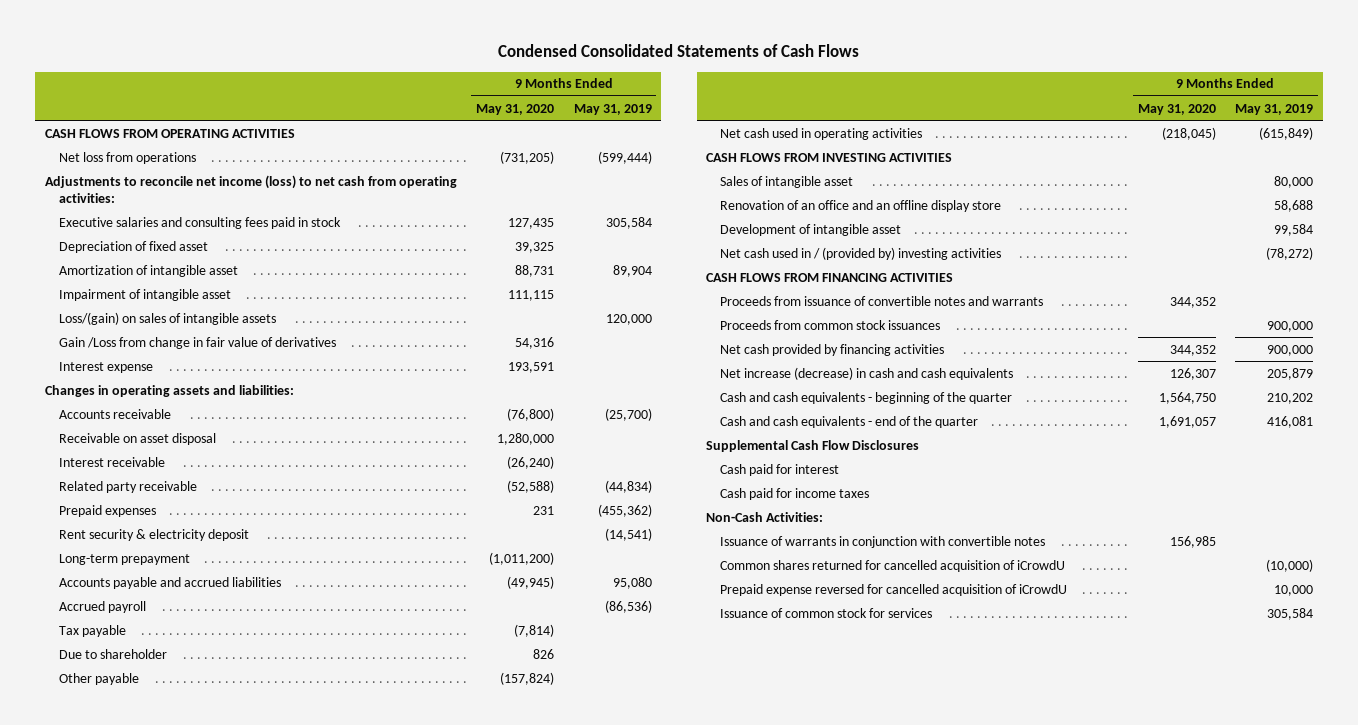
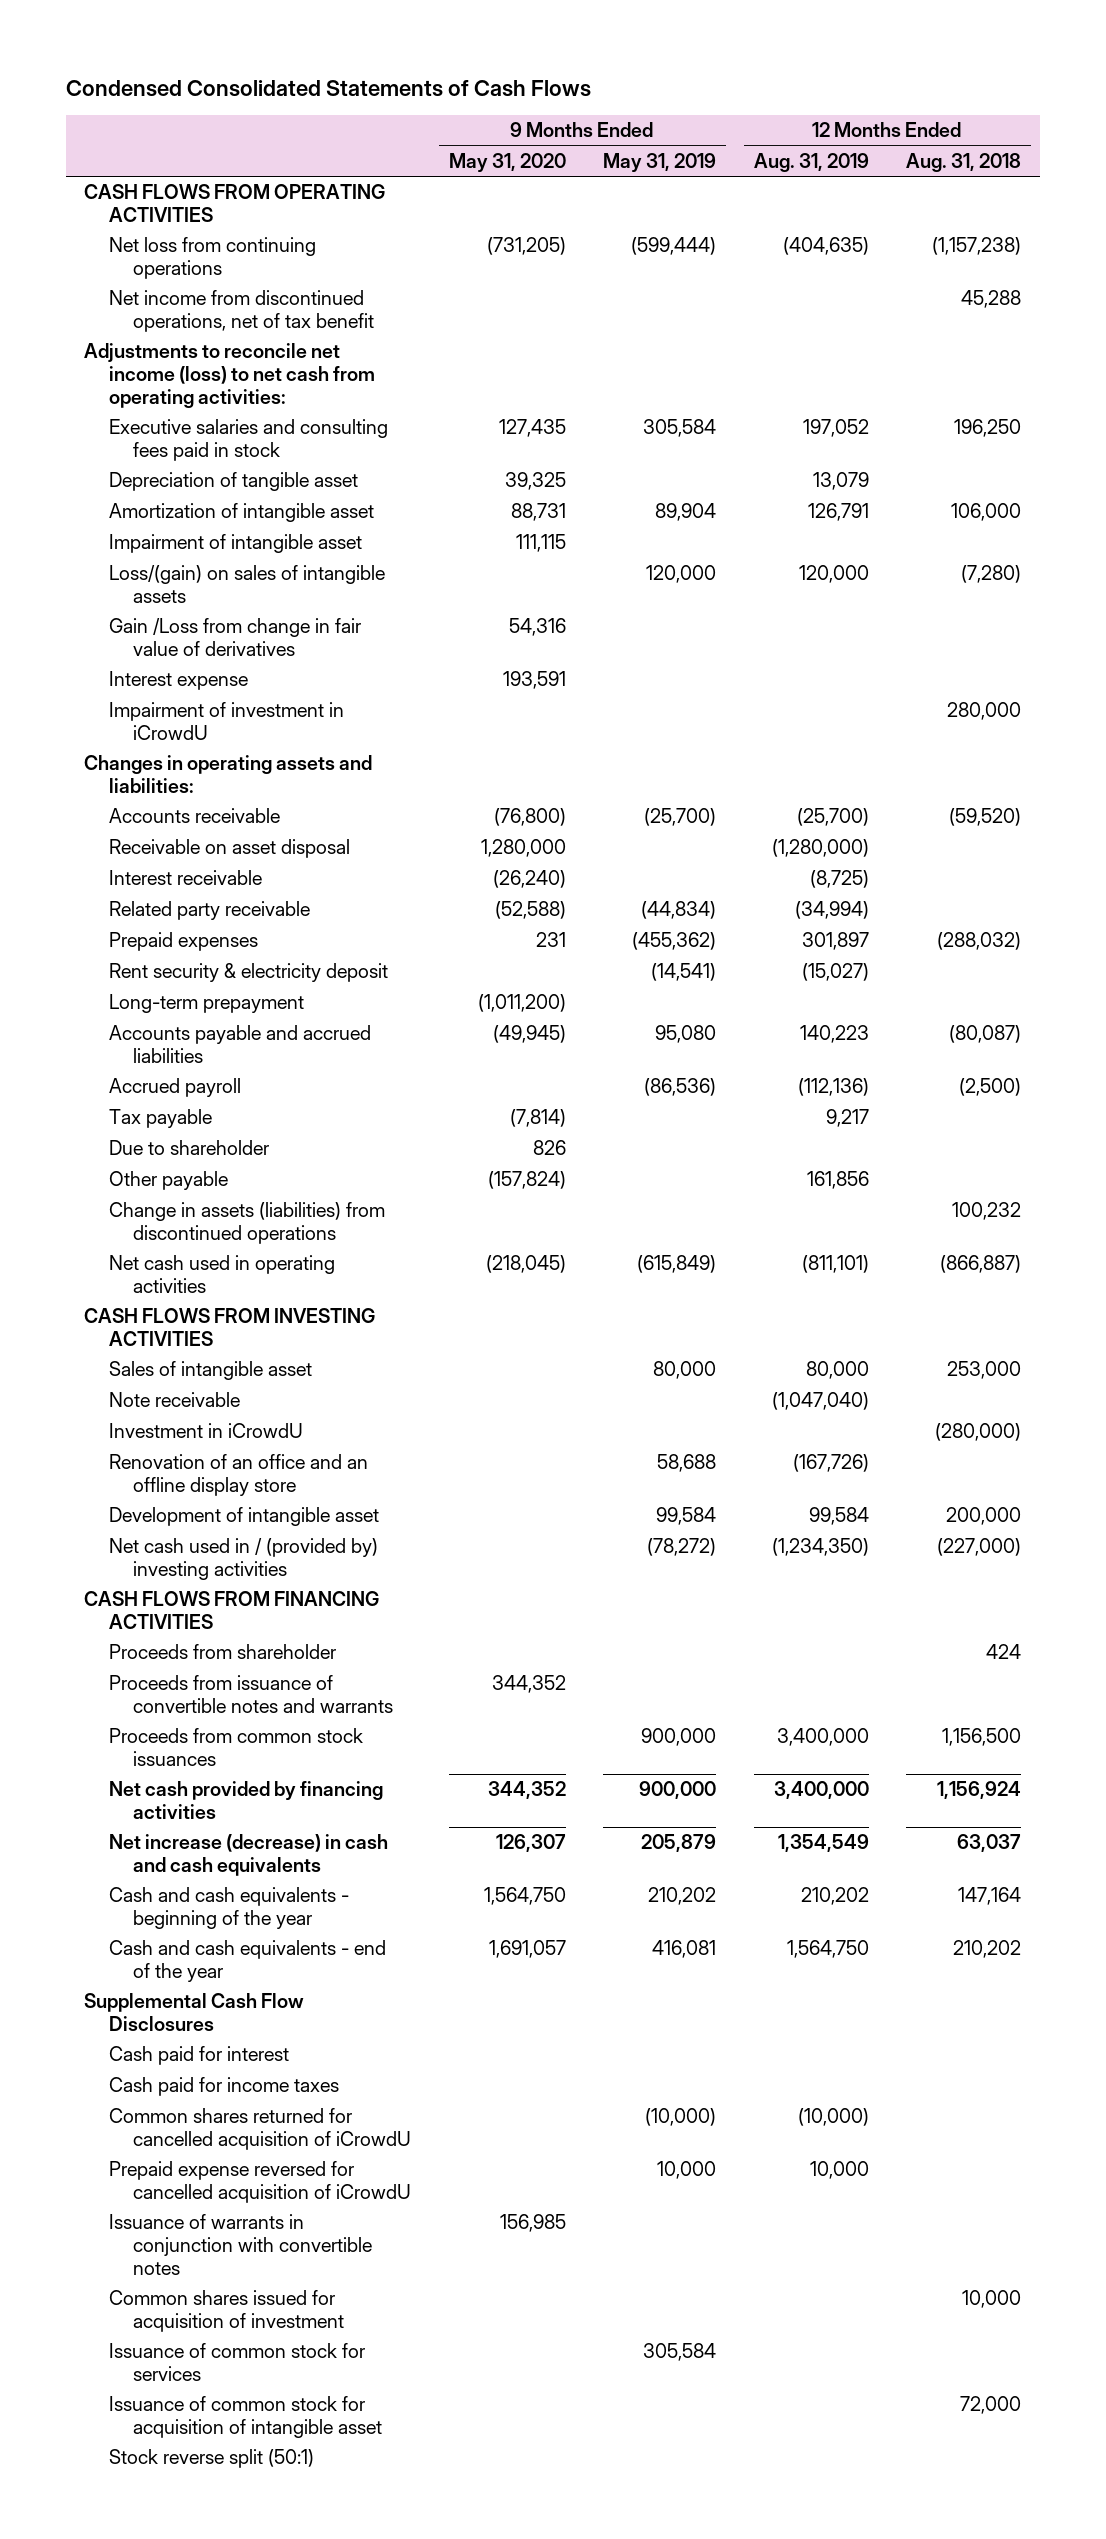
- | 9 Months Ended May 31, 2020 | 9 Months Ended May 31, 2019
+ | 9 Months Ended May 31, 2020 | 9 Months Ended May 31, 2019 | 12 Months Ended Aug. 31, 2019 | 12 Months Ended Aug. 31, 2018
- Net loss from operations | (731,205) | (599,444)
+ Net loss from continuing operations | (731,205) | (599,444) | (404,635) | (1,157,238)
+ Net income from discontinued operations, net of tax benefit | | | | 45,288
- Depreciation of fixed asset | 39,325 |
+ Depreciation of tangible asset | 39,325 | | 13,079 |
+ Impairment of investment in iCrowdU | | | | 280,000
+ Change in assets (liabilities) from discontinued operations | | | | 100,232
+ Note receivable | | | (1,047,040) |
+ Investment in iCrowdU | | | | (280,000)
+ Proceeds from shareholder | | | | 424
- Cash and cash equivalents - beginning of the quarter | 1,564,750 | 210,202
- Cash and cash equivalents - end of the quarter | 1,691,057 | 416,081
+ Cash and cash equivalents - beginning of the year | 1,564,750 | 210,202 | 210,202 | 147,164
+ Cash and cash equivalents - end of the year | 1,691,057 | 416,081 | 1,564,750 | 210,202
- Non-Cash Activities:
moved down: Issuance of warrants in conjunction with convertible notes | 156,985 | | |
+ Common shares issued for acquisition of investment | | | | 10,000
+ Issuance of common stock for acquisition of intangible asset | | | | 72,000
+ Stock reverse split (50:1)

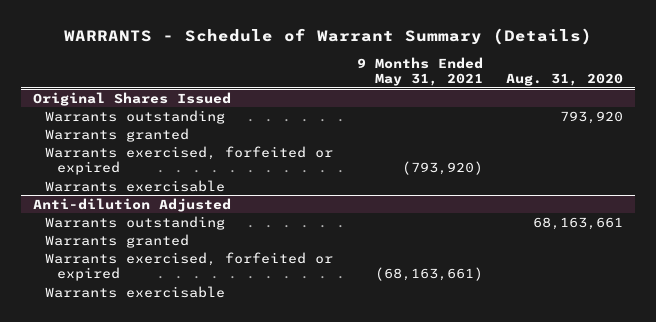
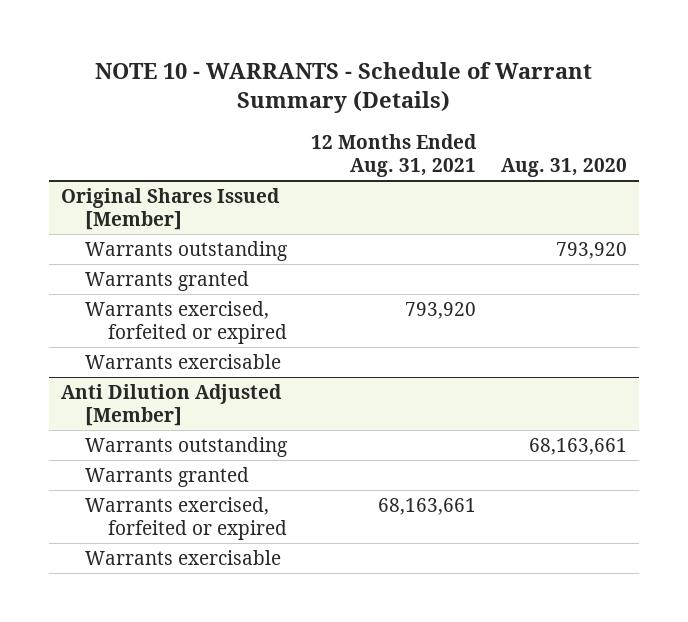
- WARRANTS - Schedule of Warrant Summary (Details)
+ NOTE 10 - WARRANTS - Schedule of Warrant Summary (Details)
- | 9 Months Ended May 31, 2021 | Aug. 31, 2020
+ | 12 Months Ended Aug. 31, 2021 | Aug. 31, 2020
- Original Shares Issued
+ Original Shares Issued [Member]
- Anti-dilution Adjusted
+ Anti Dilution Adjusted [Member]

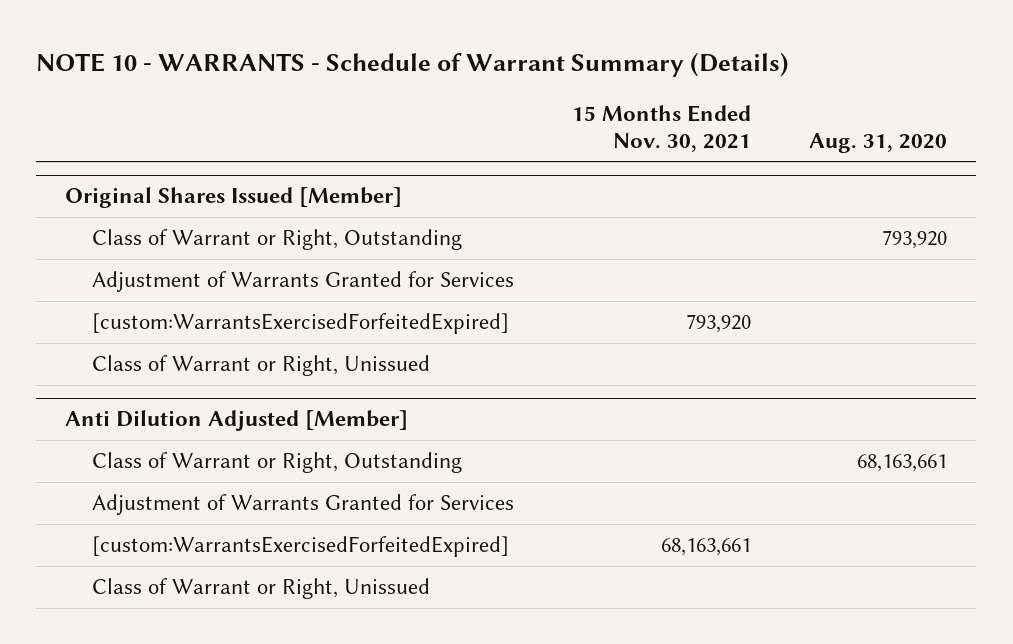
- | 12 Months Ended Aug. 31, 2021 | Aug. 31, 2020
+ | 15 Months Ended Nov. 30, 2021 | Aug. 31, 2020
@ Original Shares Issued [Member]
- Warrants outstanding | | 793,920
- Warrants granted
- Warrants exercised, forfeited or expired | 793,920 |
- Warrants exercisable
+ Class of Warrant or Right, Outstanding | | 793,920
+ Adjustment of Warrants Granted for Services
+ [custom:WarrantsExercisedForfeitedExpired] | 793,920 |
+ Class of Warrant or Right, Unissued
@ Anti Dilution Adjusted [Member]
- Warrants outstanding | | 68,163,661
- Warrants granted
- Warrants exercised, forfeited or expired | 68,163,661 |
- Warrants exercisable
+ Class of Warrant or Right, Outstanding | | 68,163,661
+ Adjustment of Warrants Granted for Services
+ [custom:WarrantsExercisedForfeitedExpired] | 68,163,661 |
+ Class of Warrant or Right, Unissued

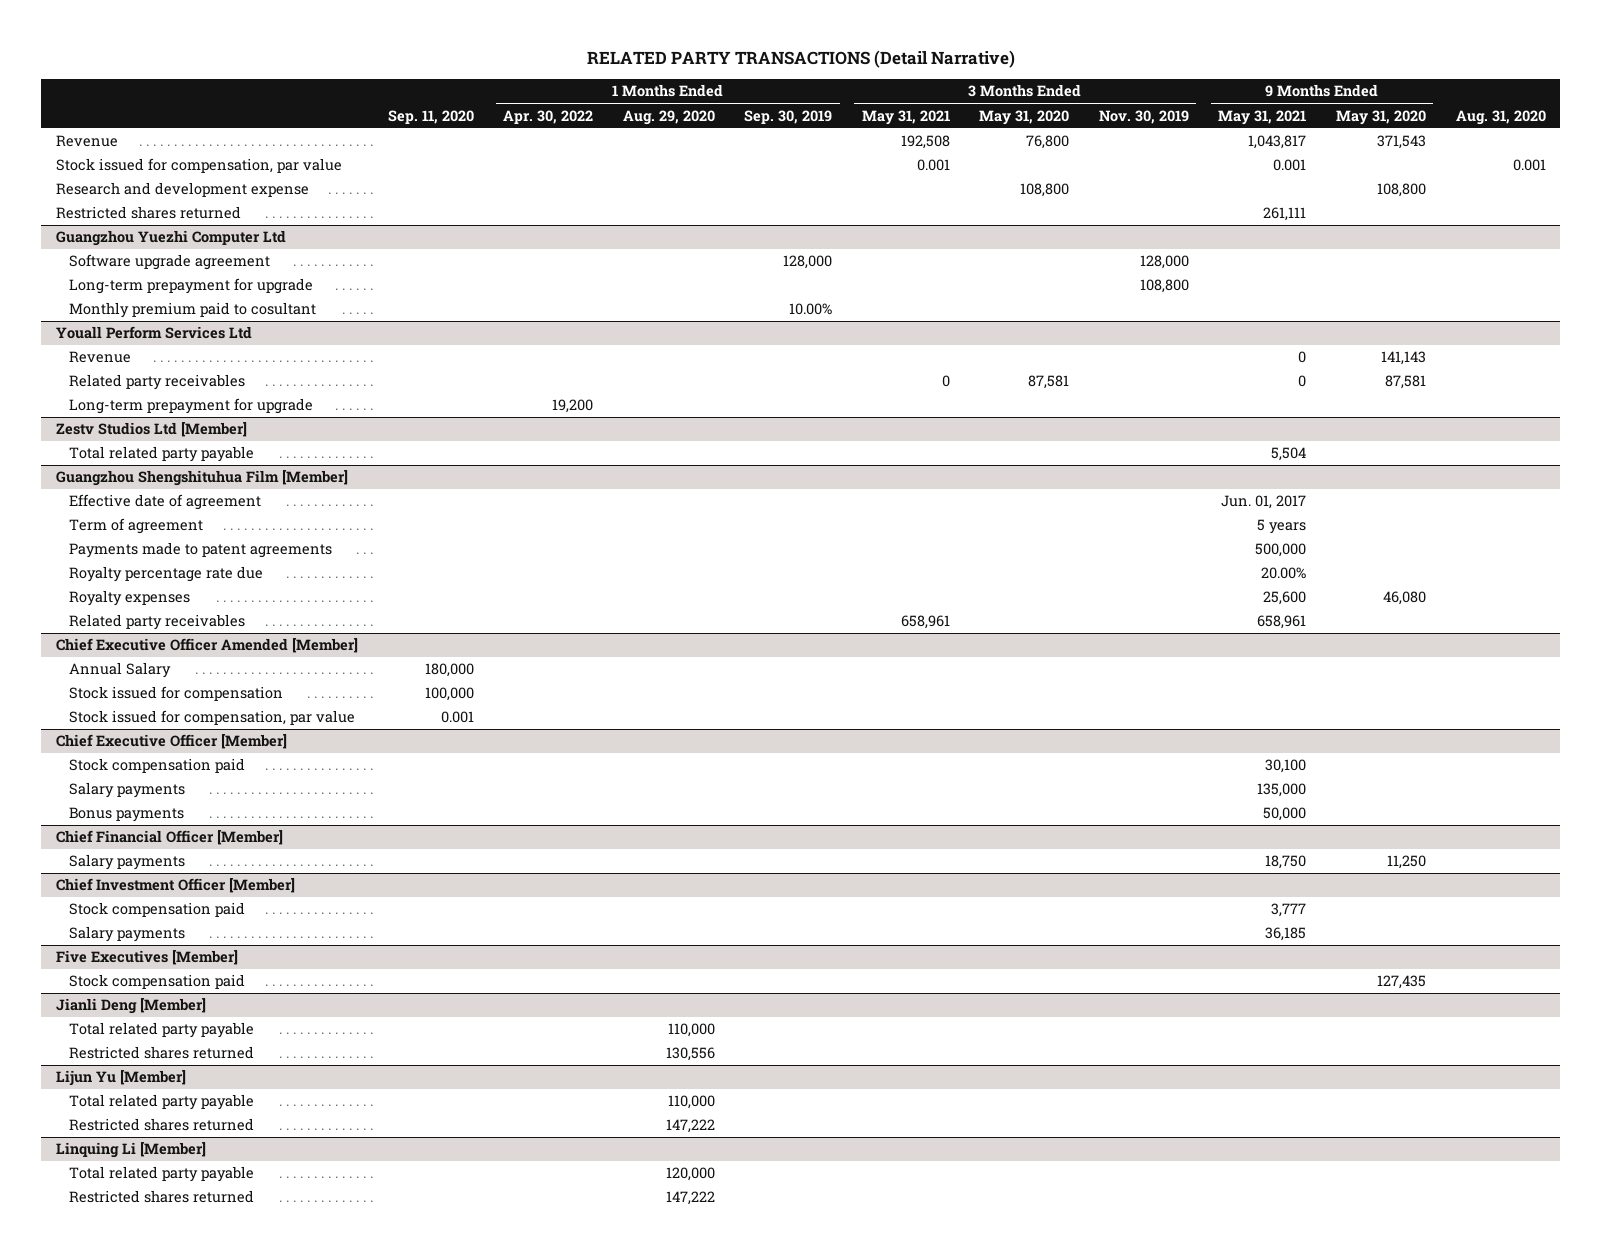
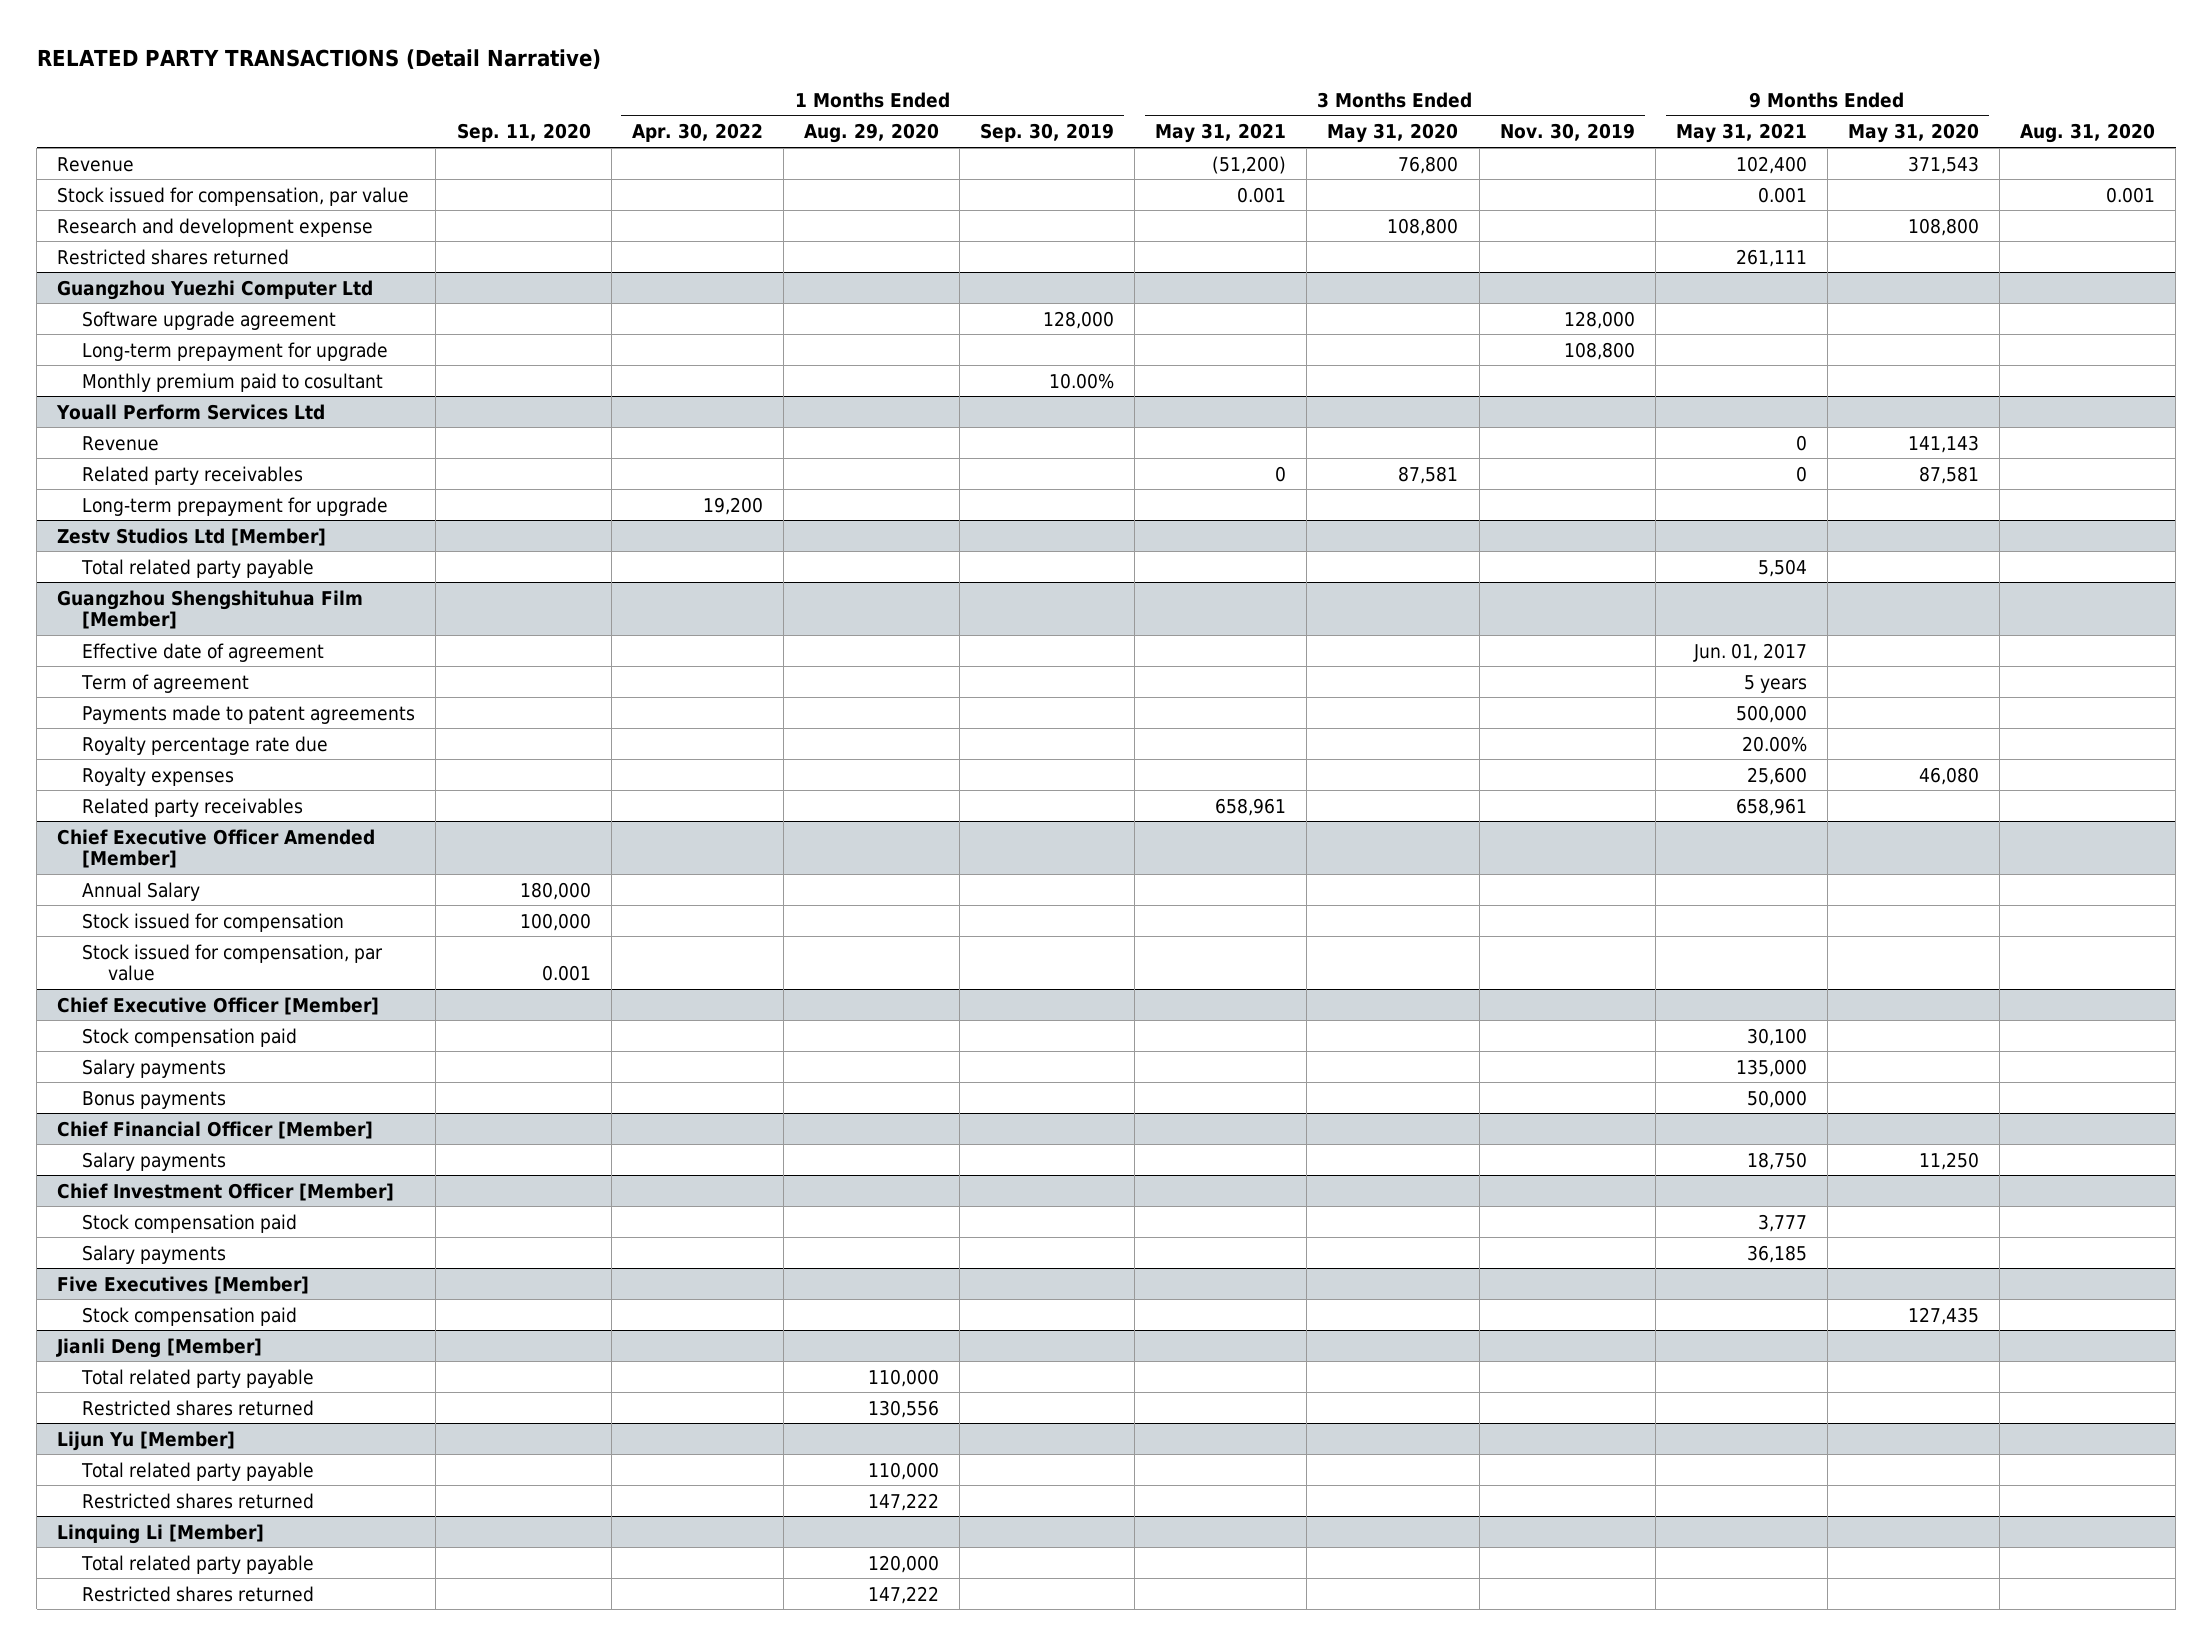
- Revenue | | | | | 192,508 | 76,800 | | 1,043,817 | 371,543 |
+ Revenue | | | | | (51,200) | 76,800 | | 102,400 | 371,543 |

